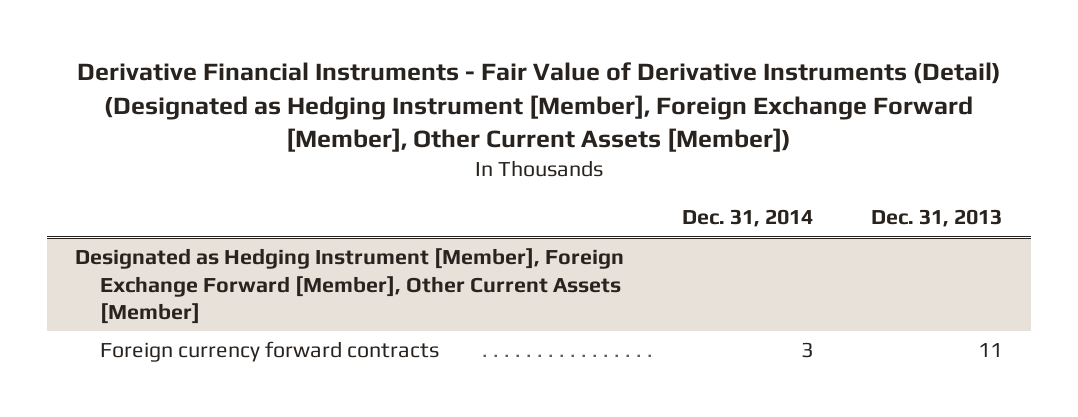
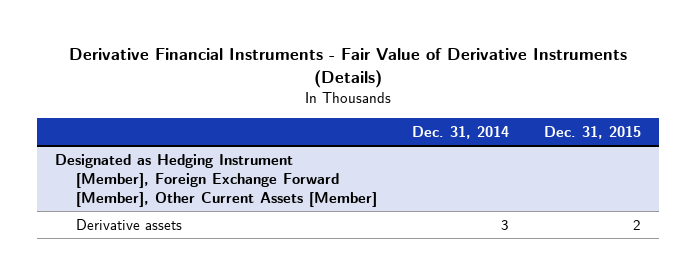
- Derivative Financial Instruments - Fair Value of Derivative Instruments (Detail) (Designated as Hedging Instrument [Member], Foreign Exchange Forward [Member], Other Current Assets [Member])
+ Derivative Financial Instruments - Fair Value of Derivative Instruments (Details)
- | Dec. 31, 2014 | Dec. 31, 2013
+ | Dec. 31, 2014 | Dec. 31, 2015
@ Designated as Hedging Instrument [Member], Foreign Exchange Forward [Member], Other Current Assets [Member]
- Foreign currency forward contracts | 3 | 11
+ Derivative assets | 3 | 2

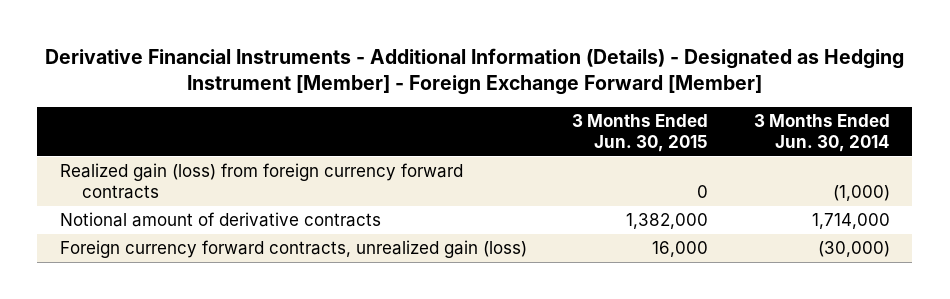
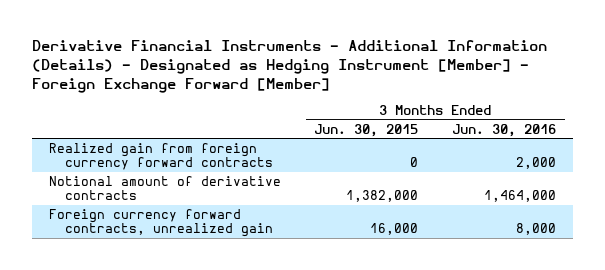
- | 3 Months Ended Jun. 30, 2015 | 3 Months Ended Jun. 30, 2014
+ | 3 Months Ended Jun. 30, 2015 | 3 Months Ended Jun. 30, 2016
- Realized gain (loss) from foreign currency forward contracts | 0 | (1,000)
+ Realized gain from foreign currency forward contracts | 0 | 2,000
- Foreign currency forward contracts, unrealized gain (loss) | 16,000 | (30,000)
+ Foreign currency forward contracts, unrealized gain | 16,000 | 8,000

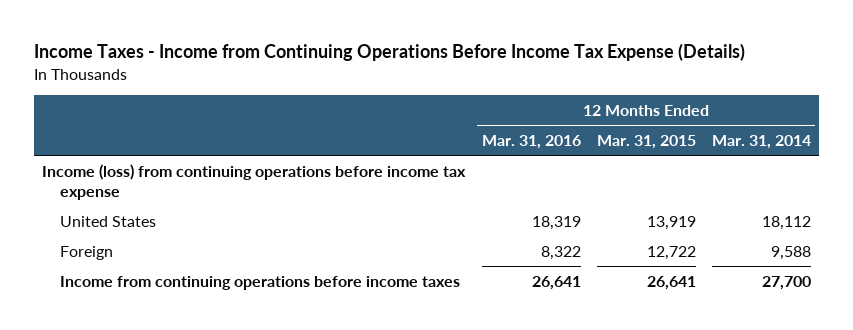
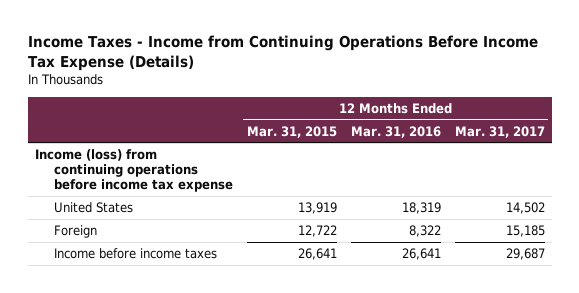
- | 12 Months Ended Mar. 31, 2016 | 12 Months Ended Mar. 31, 2015 | 12 Months Ended Mar. 31, 2014
+ | 12 Months Ended Mar. 31, 2015 | 12 Months Ended Mar. 31, 2016 | 12 Months Ended Mar. 31, 2017
- Income from continuing operations before income taxes | 26,641 | 26,641 | 27,700
+ Income before income taxes | 26,641 | 26,641 | 29,687

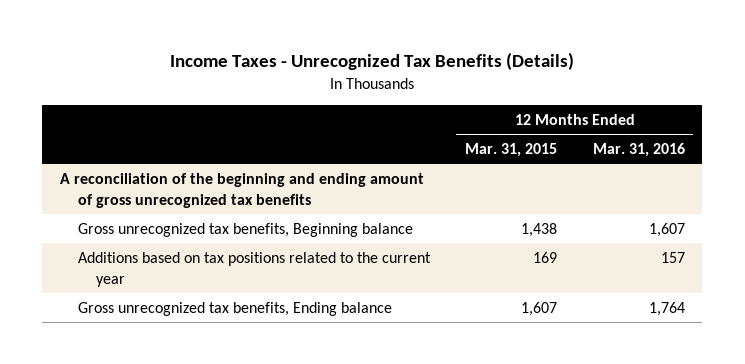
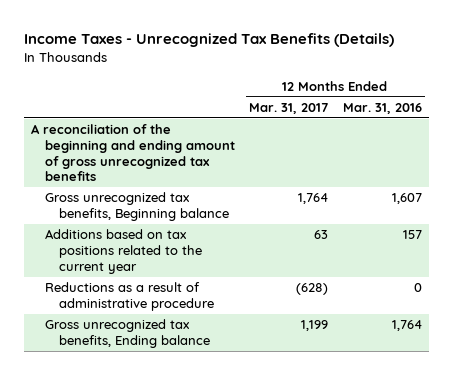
- | 12 Months Ended Mar. 31, 2015 | 12 Months Ended Mar. 31, 2016
+ | 12 Months Ended Mar. 31, 2017 | 12 Months Ended Mar. 31, 2016
+ Reductions as a result of administrative procedure | (628) | 0

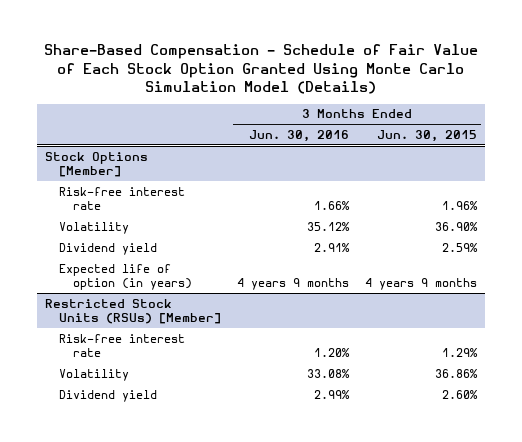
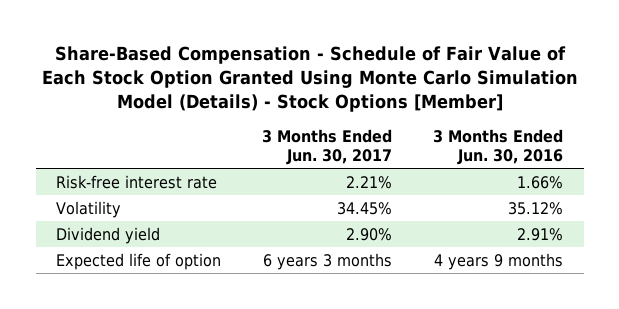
- Share-Based Compensation - Schedule of Fair Value of Each Stock Option Granted Using Monte Carlo Simulation Model (Details)
+ Share-Based Compensation - Schedule of Fair Value of Each Stock Option Granted Using Monte Carlo Simulation Model (Details) - Stock Options [Member]
- | 3 Months Ended Jun. 30, 2016 | 3 Months Ended Jun. 30, 2015
+ | 3 Months Ended Jun. 30, 2017 | 3 Months Ended Jun. 30, 2016
- Stock Options [Member]
- Expected life of option (in years) | 4 years 9 months | 4 years 9 months
- Restricted Stock Units (RSUs) [Member]
- Risk-free interest rate | 1.20% | 1.29%
- Volatility | 33.08% | 36.86%
- Dividend yield | 2.99% | 2.60%
+ Expected life of option | 6 years 3 months | 4 years 9 months

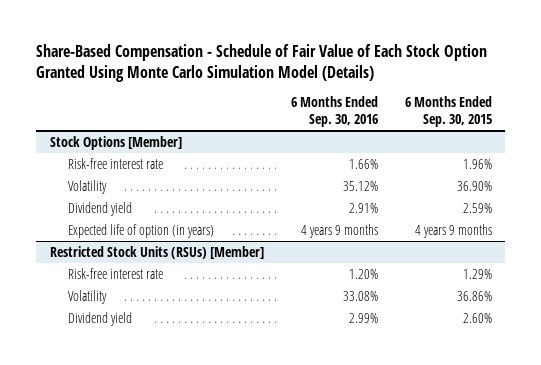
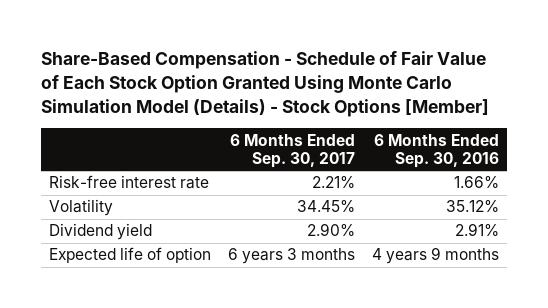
- Share-Based Compensation - Schedule of Fair Value of Each Stock Option Granted Using Monte Carlo Simulation Model (Details)
+ Share-Based Compensation - Schedule of Fair Value of Each Stock Option Granted Using Monte Carlo Simulation Model (Details) - Stock Options [Member]
- | 6 Months Ended Sep. 30, 2016 | 6 Months Ended Sep. 30, 2015
+ | 6 Months Ended Sep. 30, 2017 | 6 Months Ended Sep. 30, 2016
- Stock Options [Member]
- Expected life of option (in years) | 4 years 9 months | 4 years 9 months
- Restricted Stock Units (RSUs) [Member]
- Risk-free interest rate | 1.20% | 1.29%
- Volatility | 33.08% | 36.86%
- Dividend yield | 2.99% | 2.60%
+ Expected life of option | 6 years 3 months | 4 years 9 months

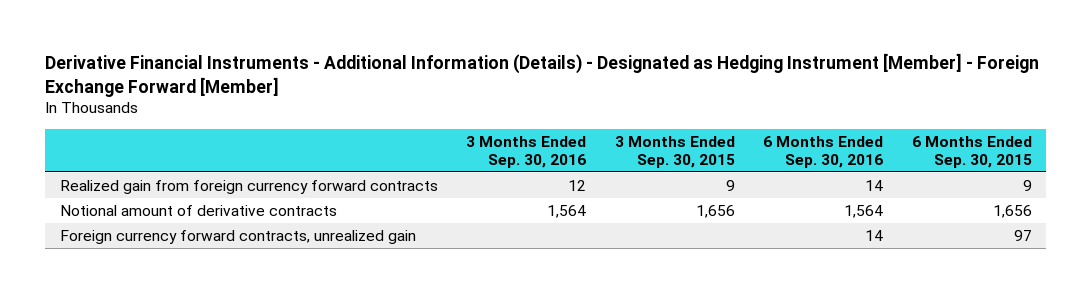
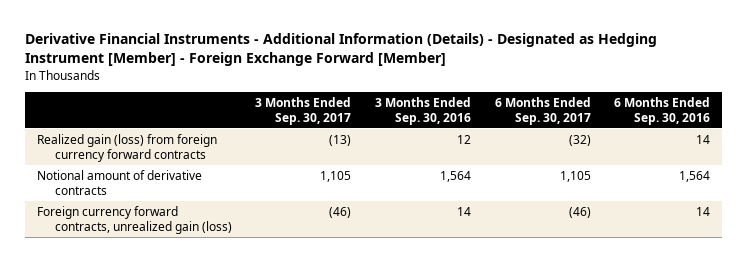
- | 3 Months Ended Sep. 30, 2016 | 3 Months Ended Sep. 30, 2015 | 6 Months Ended Sep. 30, 2016 | 6 Months Ended Sep. 30, 2015
+ | 3 Months Ended Sep. 30, 2017 | 3 Months Ended Sep. 30, 2016 | 6 Months Ended Sep. 30, 2017 | 6 Months Ended Sep. 30, 2016
- Realized gain from foreign currency forward contracts | 12 | 9 | 14 | 9
+ Realized gain (loss) from foreign currency forward contracts | (13) | 12 | (32) | 14
- Foreign currency forward contracts, unrealized gain | | | 14 | 97
+ Foreign currency forward contracts, unrealized gain (loss) | (46) | 14 | (46) | 14

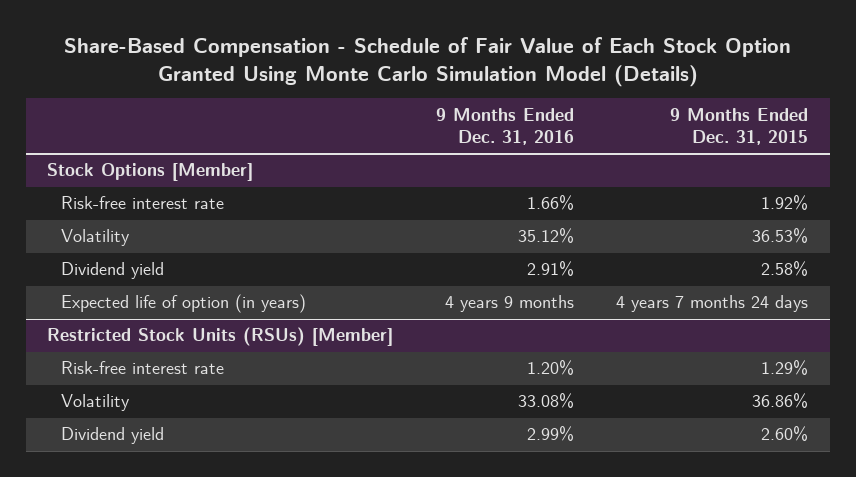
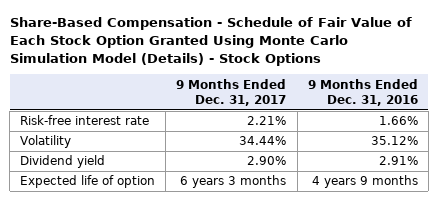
- Share-Based Compensation - Schedule of Fair Value of Each Stock Option Granted Using Monte Carlo Simulation Model (Details)
+ Share-Based Compensation - Schedule of Fair Value of Each Stock Option Granted Using Monte Carlo Simulation Model (Details) - Stock Options
- | 9 Months Ended Dec. 31, 2016 | 9 Months Ended Dec. 31, 2015
+ | 9 Months Ended Dec. 31, 2017 | 9 Months Ended Dec. 31, 2016
- Stock Options [Member]
- Expected life of option (in years) | 4 years 9 months | 4 years 7 months 24 days
- Restricted Stock Units (RSUs) [Member]
- Risk-free interest rate | 1.20% | 1.29%
- Volatility | 33.08% | 36.86%
- Dividend yield | 2.99% | 2.60%
+ Expected life of option | 6 years 3 months | 4 years 9 months

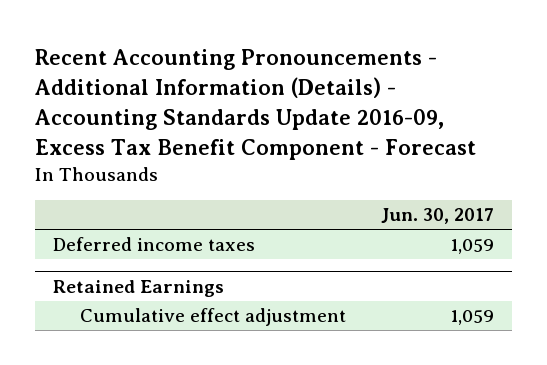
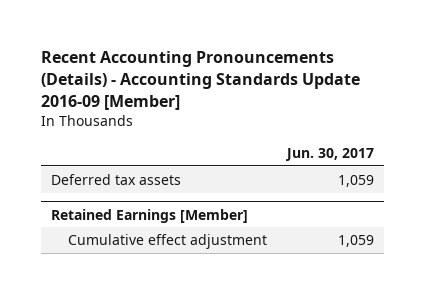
- Recent Accounting Pronouncements - Additional Information (Details) - Accounting Standards Update 2016-09, Excess Tax Benefit Component - Forecast
+ Recent Accounting Pronouncements (Details) - Accounting Standards Update 2016-09 [Member]
- Deferred income taxes | 1,059
- Retained Earnings
+ Deferred tax assets | 1,059
+ Retained Earnings [Member]

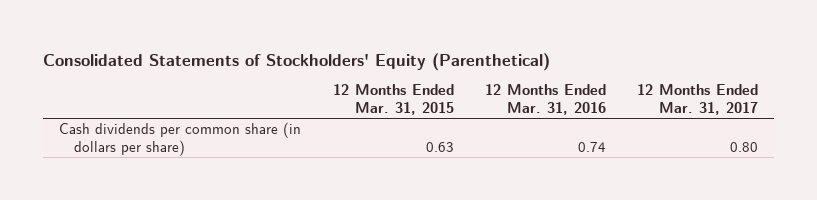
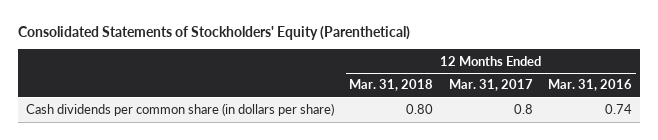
- | 12 Months Ended Mar. 31, 2015 | 12 Months Ended Mar. 31, 2016 | 12 Months Ended Mar. 31, 2017
+ | 12 Months Ended Mar. 31, 2018 | 12 Months Ended Mar. 31, 2017 | 12 Months Ended Mar. 31, 2016
- Cash dividends per common share (in dollars per share) | 0.63 | 0.74 | 0.80
+ Cash dividends per common share (in dollars per share) | 0.80 | 0.8 | 0.74

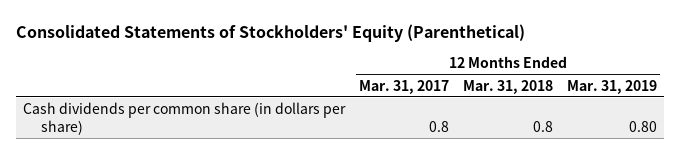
- | 12 Months Ended Mar. 31, 2018 | 12 Months Ended Mar. 31, 2017 | 12 Months Ended Mar. 31, 2016
+ | 12 Months Ended Mar. 31, 2017 | 12 Months Ended Mar. 31, 2018 | 12 Months Ended Mar. 31, 2019
- Cash dividends per common share (in dollars per share) | 0.80 | 0.8 | 0.74
+ Cash dividends per common share (in dollars per share) | 0.8 | 0.8 | 0.80

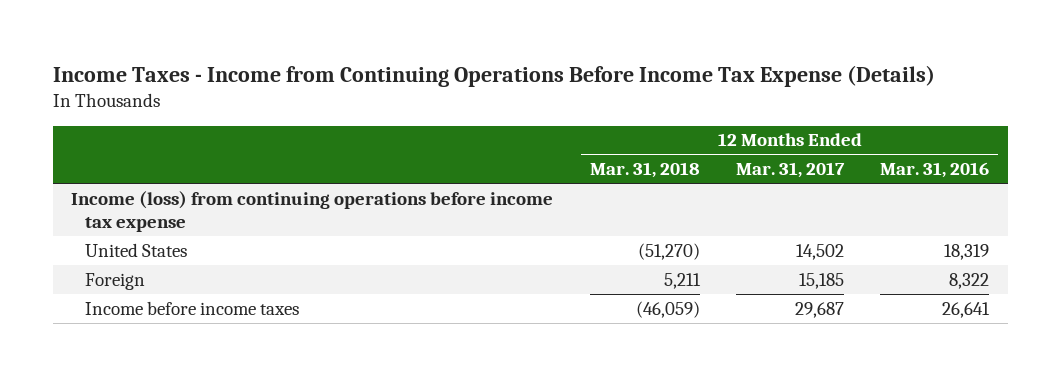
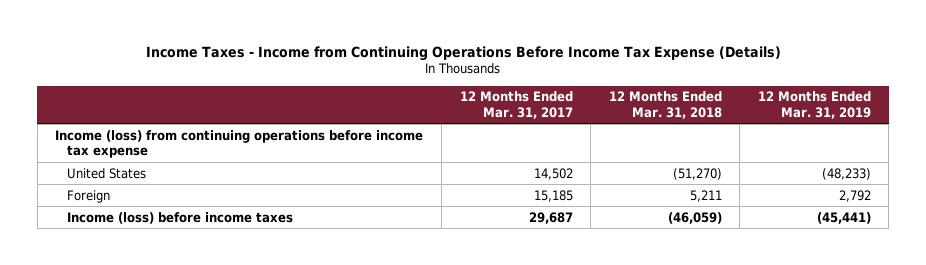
- | 12 Months Ended Mar. 31, 2018 | 12 Months Ended Mar. 31, 2017 | 12 Months Ended Mar. 31, 2016
+ | 12 Months Ended Mar. 31, 2017 | 12 Months Ended Mar. 31, 2018 | 12 Months Ended Mar. 31, 2019
- Income before income taxes | (46,059) | 29,687 | 26,641
+ Income (loss) before income taxes | 29,687 | (46,059) | (45,441)

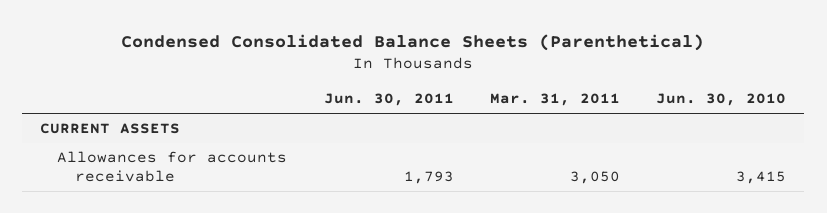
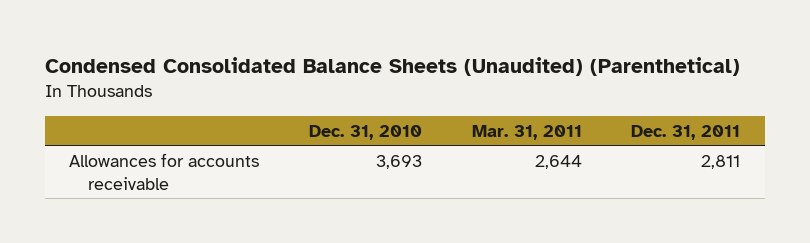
- Condensed Consolidated Balance Sheets (Parenthetical)
+ Condensed Consolidated Balance Sheets (Unaudited) (Parenthetical)
- | Jun. 30, 2011 | Mar. 31, 2011 | Jun. 30, 2010
+ | Dec. 31, 2010 | Mar. 31, 2011 | Dec. 31, 2011
- CURRENT ASSETS
- Allowances for accounts receivable | 1,793 | 3,050 | 3,415
+ Allowances for accounts receivable | 3,693 | 2,644 | 2,811

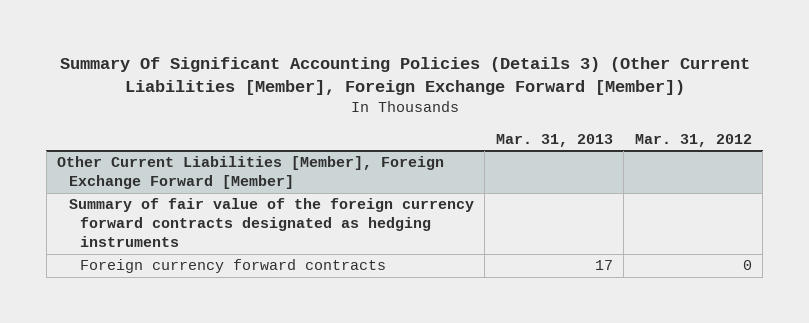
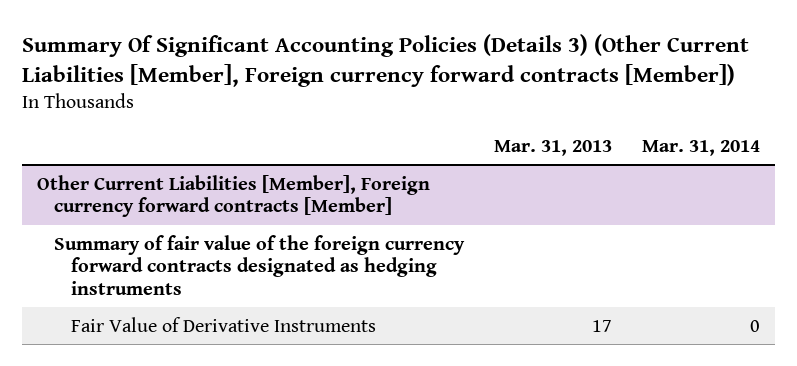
- Summary Of Significant Accounting Policies (Details 3) (Other Current Liabilities [Member], Foreign Exchange Forward [Member])
+ Summary Of Significant Accounting Policies (Details 3) (Other Current Liabilities [Member], Foreign currency forward contracts [Member])
- | Mar. 31, 2013 | Mar. 31, 2012
+ | Mar. 31, 2013 | Mar. 31, 2014
- Other Current Liabilities [Member], Foreign Exchange Forward [Member]
+ Other Current Liabilities [Member], Foreign currency forward contracts [Member]
- Foreign currency forward contracts | 17 | 0
+ Fair Value of Derivative Instruments | 17 | 0

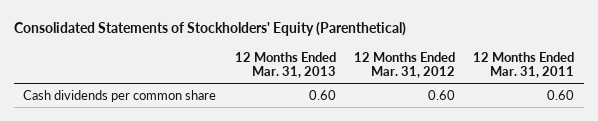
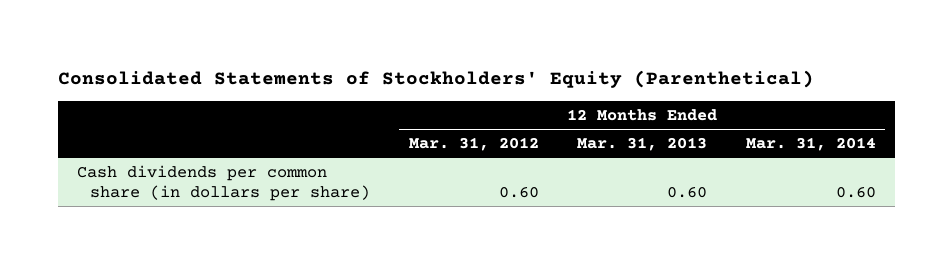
- | 12 Months Ended Mar. 31, 2013 | 12 Months Ended Mar. 31, 2012 | 12 Months Ended Mar. 31, 2011
+ | 12 Months Ended Mar. 31, 2012 | 12 Months Ended Mar. 31, 2013 | 12 Months Ended Mar. 31, 2014
- Cash dividends per common share | 0.60 | 0.60 | 0.60
+ Cash dividends per common share (in dollars per share) | 0.60 | 0.60 | 0.60

